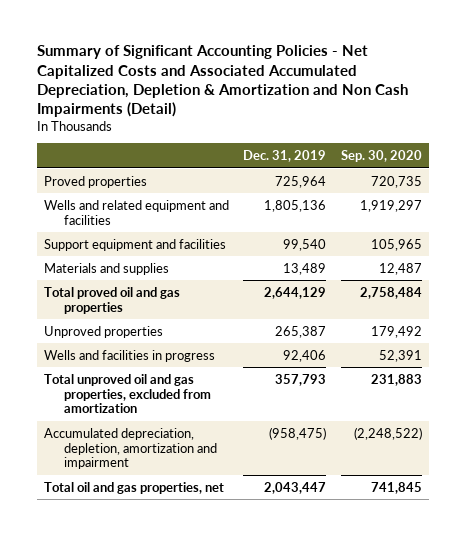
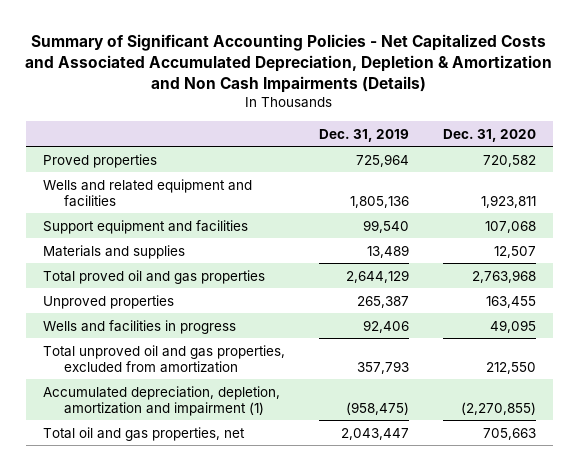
- Summary of Significant Accounting Policies - Net Capitalized Costs and Associated Accumulated Depreciation, Depletion & Amortization and Non Cash Impairments (Detail)
+ Summary of Significant Accounting Policies - Net Capitalized Costs and Associated Accumulated Depreciation, Depletion & Amortization and Non Cash Impairments (Details)
- | Dec. 31, 2019 | Sep. 30, 2020
+ | Dec. 31, 2019 | Dec. 31, 2020
- Accumulated depreciation, depletion, amortization and impairment | (958,475) | (2,248,522)
+ Accumulated depreciation, depletion, amortization and impairment (1) | (958,475) | (2,270,855)

